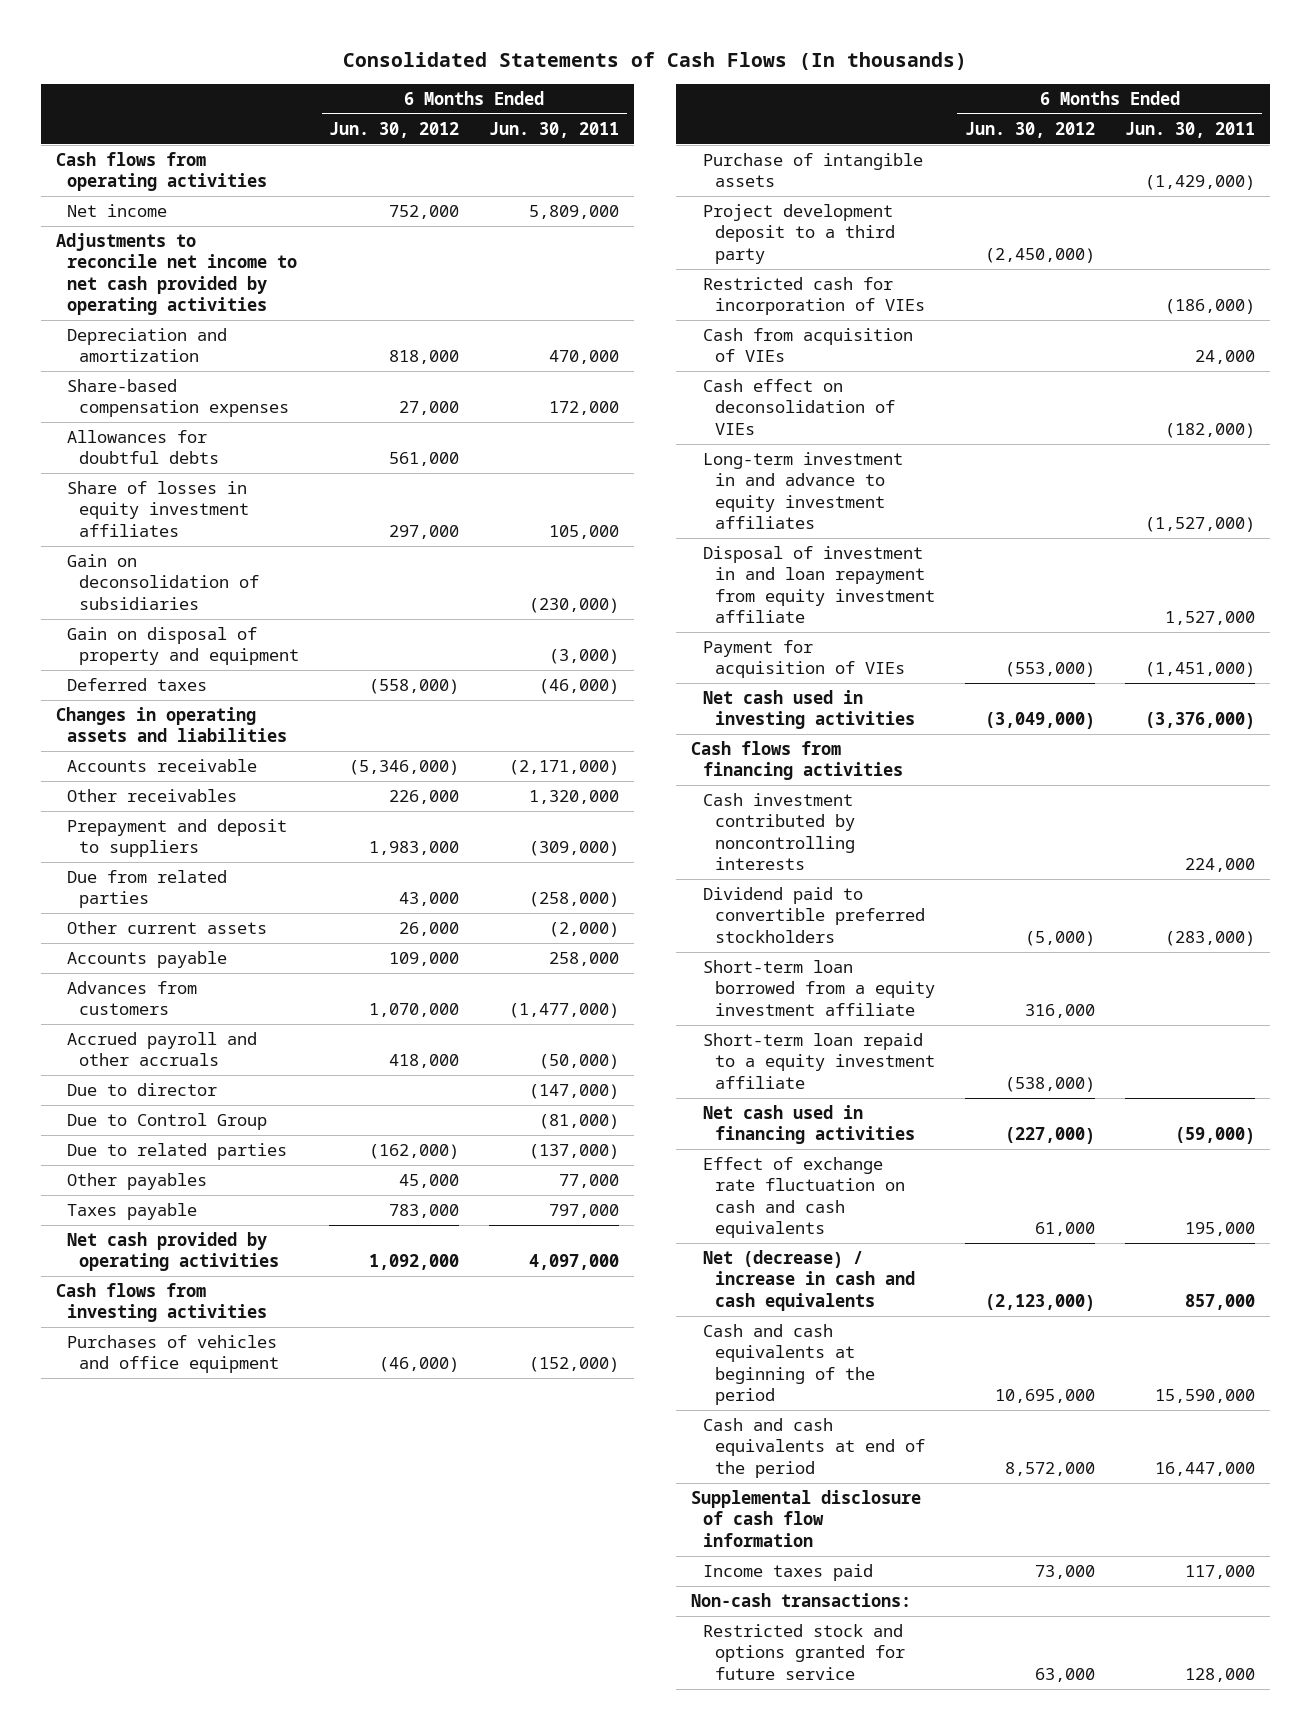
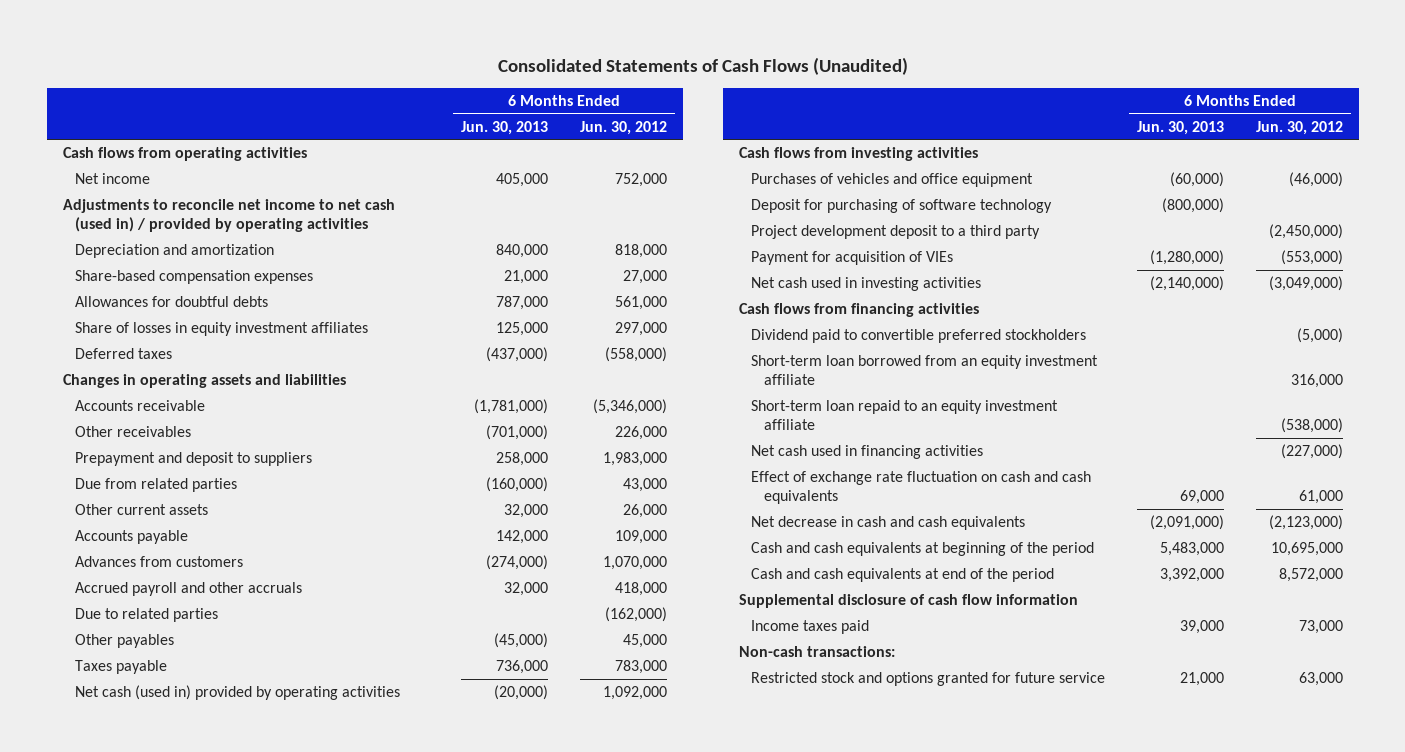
- Consolidated Statements of Cash Flows (In thousands)
+ Consolidated Statements of Cash Flows (Unaudited)
- | 6 Months Ended Jun. 30, 2012 | 6 Months Ended Jun. 30, 2011
+ | 6 Months Ended Jun. 30, 2013 | 6 Months Ended Jun. 30, 2012
- Adjustments to reconcile net income to net cash provided by operating activities
+ Adjustments to reconcile net income to net cash (used in) / provided by operating activities
- Gain on deconsolidation of subsidiaries | | (230,000)
- Gain on disposal of property and equipment | | (3,000)
- Due to director | | (147,000)
- Due to Control Group | | (81,000)
- Net cash provided by operating activities | 1,092,000 | 4,097,000
+ Net cash (used in) provided by operating activities | (20,000) | 1,092,000
- Purchase of intangible assets | | (1,429,000)
+ Deposit for purchasing of software technology | (800,000) |
- Restricted cash for incorporation of VIEs | | (186,000)
- Cash from acquisition of VIEs | | 24,000
- Cash effect on deconsolidation of VIEs | | (182,000)
- Long-term investment in and advance to equity investment affiliates | | (1,527,000)
- Disposal of investment in and loan repayment from equity investment affiliate | | 1,527,000
- Cash investment contributed by noncontrolling interests | | 224,000
- Short-term loan borrowed from a equity investment affiliate | 316,000 |
- Short-term loan repaid to a equity investment affiliate | (538,000) |
+ Short-term loan borrowed from an equity investment affiliate | | 316,000
+ Short-term loan repaid to an equity investment affiliate | | (538,000)
- Net (decrease) / increase in cash and cash equivalents | (2,123,000) | 857,000
+ Net decrease in cash and cash equivalents | (2,091,000) | (2,123,000)

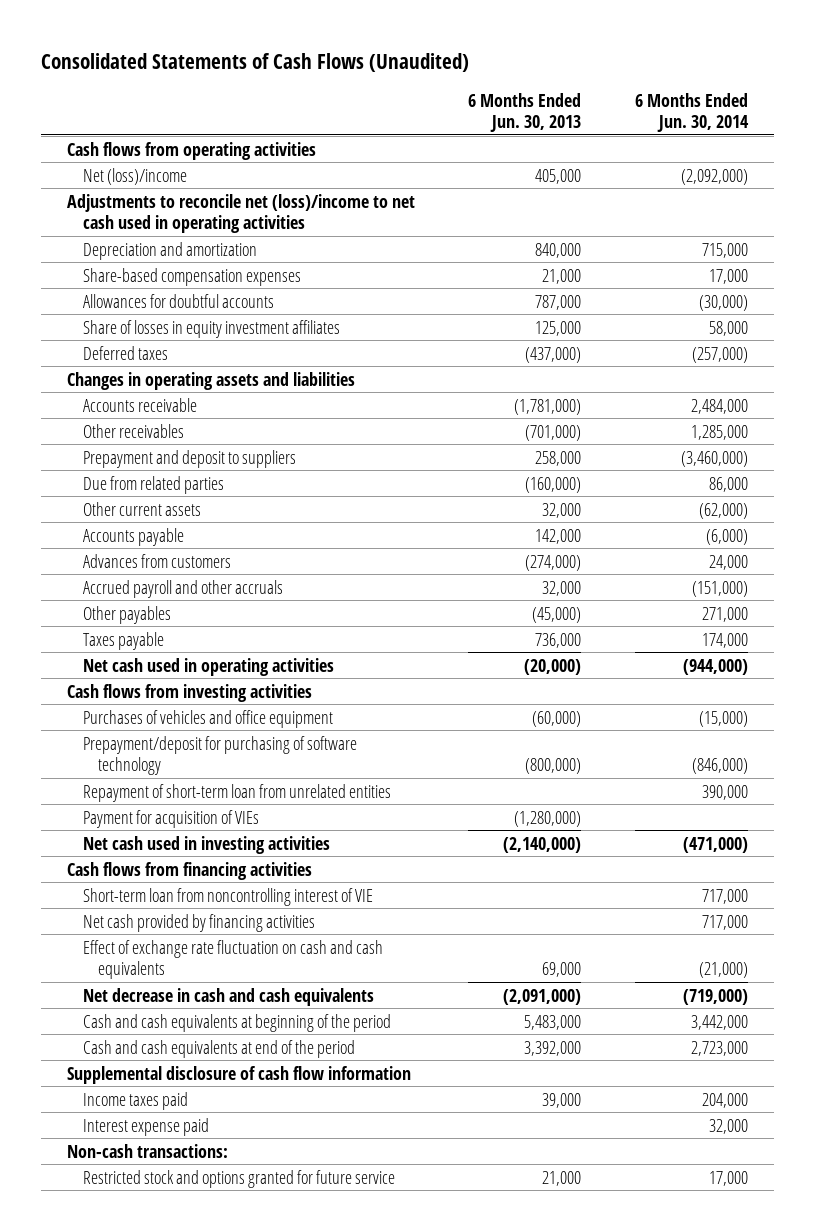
- | 6 Months Ended Jun. 30, 2013 | 6 Months Ended Jun. 30, 2012
+ | 6 Months Ended Jun. 30, 2013 | 6 Months Ended Jun. 30, 2014
- Net income | 405,000 | 752,000
- Adjustments to reconcile net income to net cash (used in) / provided by operating activities
+ Net (loss)/income | 405,000 | (2,092,000)
+ Adjustments to reconcile net (loss)/income to net cash used in operating activities
- Allowances for doubtful debts | 787,000 | 561,000
+ Allowances for doubtful accounts | 787,000 | (30,000)
- Due to related parties | | (162,000)
- Net cash (used in) provided by operating activities | (20,000) | 1,092,000
+ Net cash used in operating activities | (20,000) | (944,000)
- Deposit for purchasing of software technology | (800,000) |
- Project development deposit to a third party | | (2,450,000)
+ Prepayment/deposit for purchasing of software technology | (800,000) | (846,000)
+ Repayment of short-term loan from unrelated entities | | 390,000
- Dividend paid to convertible preferred stockholders | | (5,000)
- Short-term loan borrowed from an equity investment affiliate | | 316,000
- Short-term loan repaid to an equity investment affiliate | | (538,000)
- Net cash used in financing activities | | (227,000)
+ Short-term loan from noncontrolling interest of VIE | | 717,000
+ Net cash provided by financing activities | | 717,000
+ Interest expense paid | | 32,000

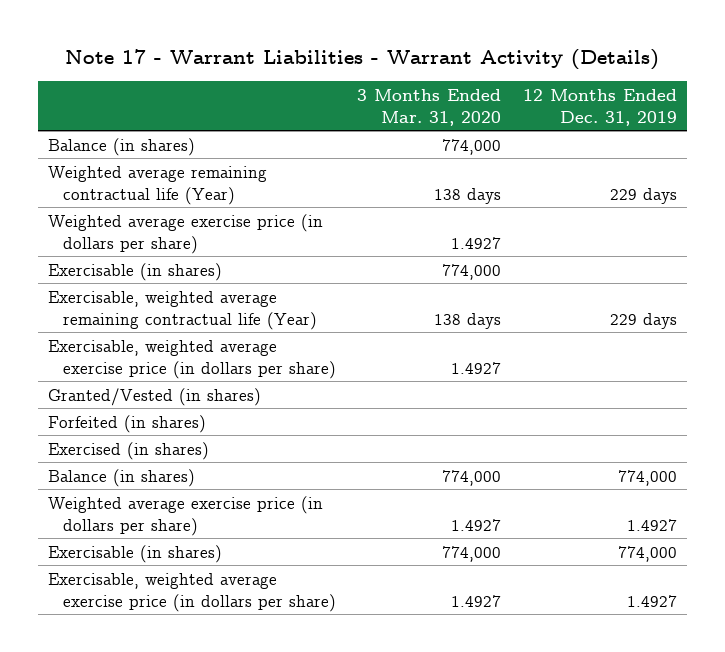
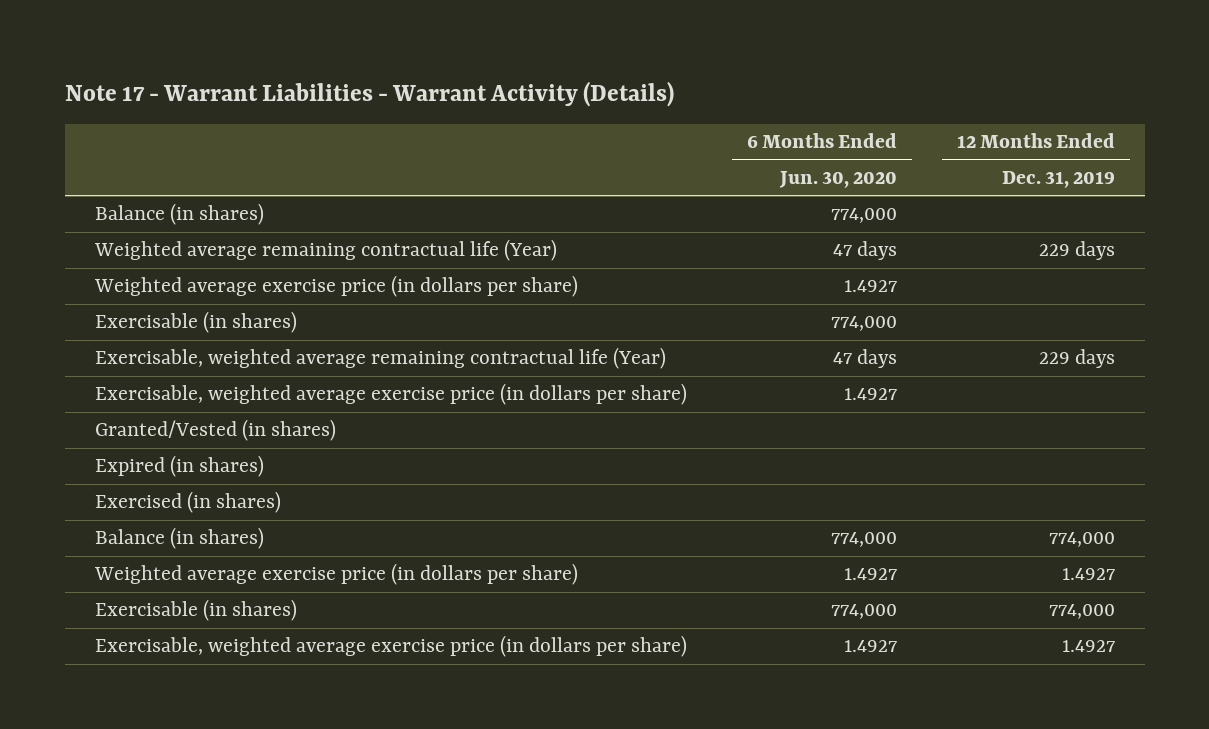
- | 3 Months Ended Mar. 31, 2020 | 12 Months Ended Dec. 31, 2019
+ | 6 Months Ended Jun. 30, 2020 | 12 Months Ended Dec. 31, 2019
- Forfeited (in shares)
+ Expired (in shares)

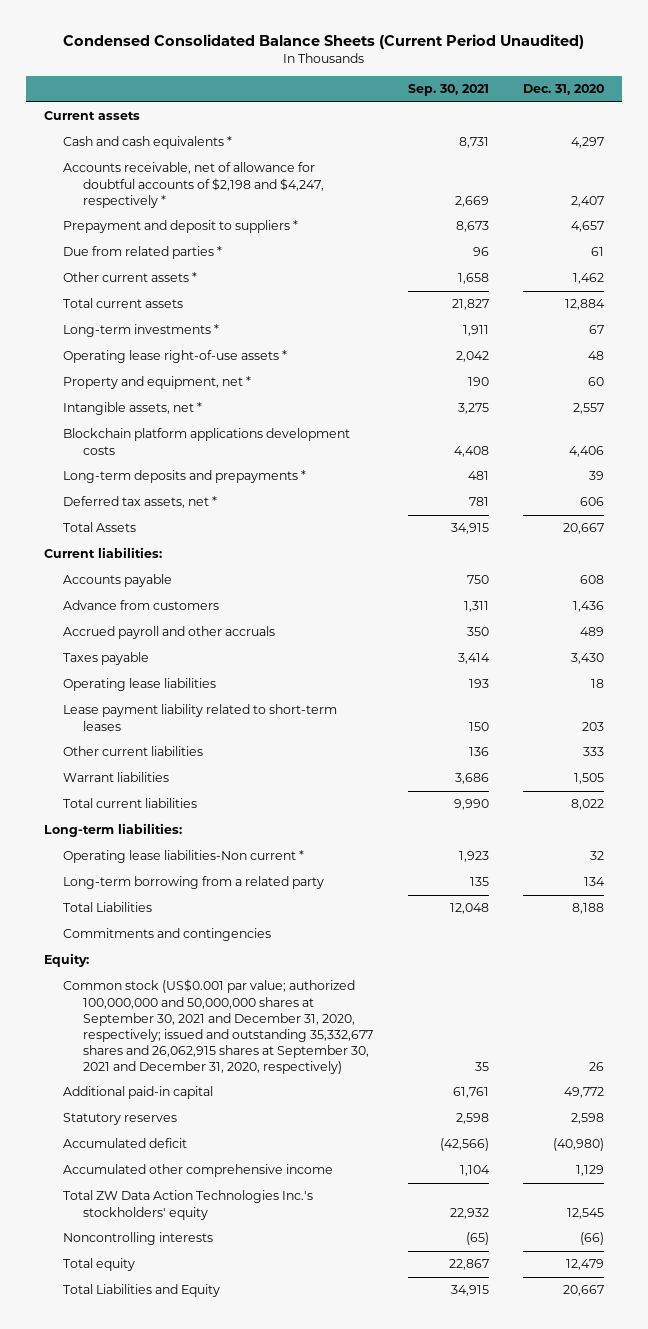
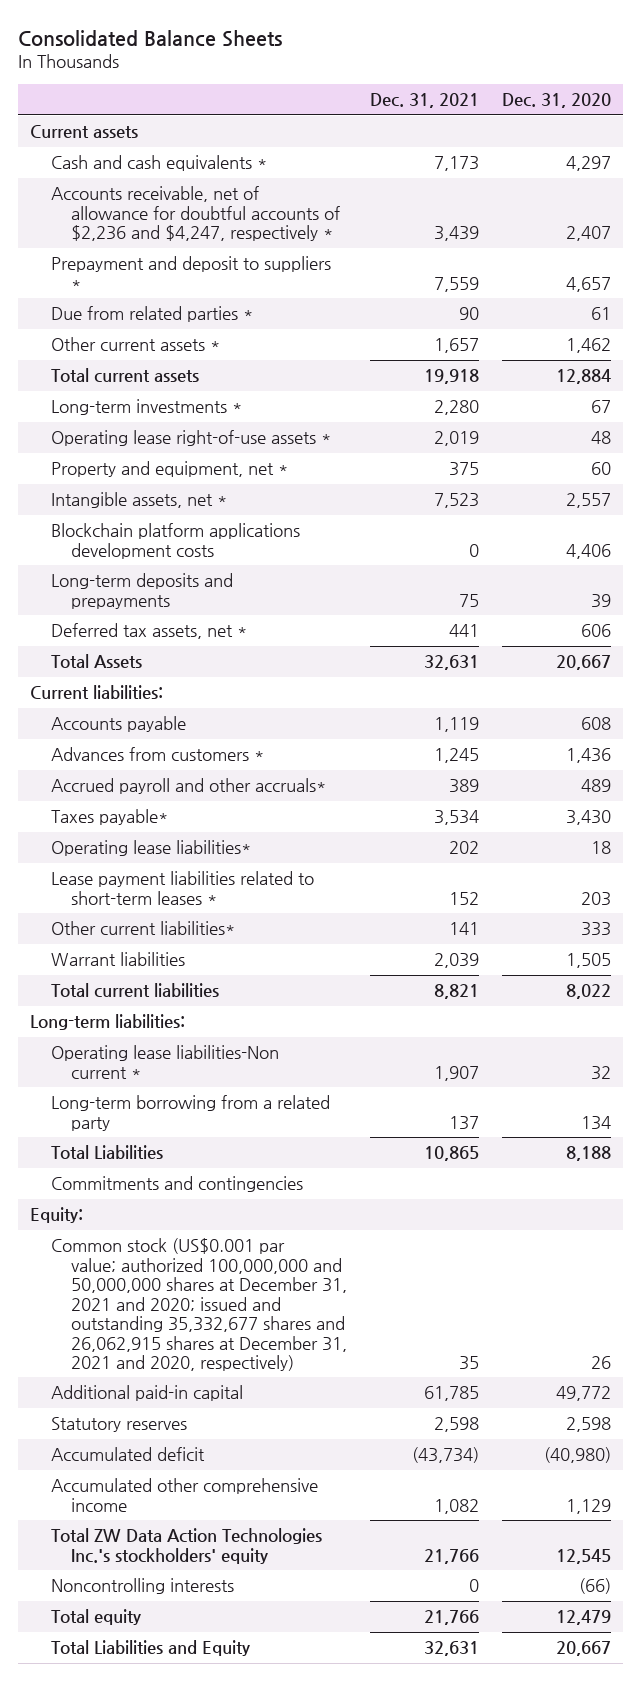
- Condensed Consolidated Balance Sheets (Current Period Unaudited)
+ Consolidated Balance Sheets
- | Sep. 30, 2021 | Dec. 31, 2020
+ | Dec. 31, 2021 | Dec. 31, 2020
- Accounts receivable, net of allowance for doubtful accounts of $2,198 and $4,247, respectively * | 2,669 | 2,407
+ Accounts receivable, net of allowance for doubtful accounts of $2,236 and $4,247, respectively * | 3,439 | 2,407
- Long-term deposits and prepayments * | 481 | 39
+ Long-term deposits and prepayments | 75 | 39
- Advance from customers | 1,311 | 1,436
- Accrued payroll and other accruals | 350 | 489
- Taxes payable | 3,414 | 3,430
- Operating lease liabilities | 193 | 18
- Lease payment liability related to short-term leases | 150 | 203
- Other current liabilities | 136 | 333
+ Advances from customers * | 1,245 | 1,436
+ Accrued payroll and other accruals* | 389 | 489
+ Taxes payable* | 3,534 | 3,430
+ Operating lease liabilities* | 202 | 18
+ Lease payment liabilities related to short-term leases * | 152 | 203
+ Other current liabilities* | 141 | 333
- Common stock (US$0.001 par value; authorized 100,000,000 and 50,000,000 shares at September 30, 2021 and December 31, 2020, respectively; issued and outstanding 35,332,677 shares and 26,062,915 shares at September 30, 2021 and December 31, 2020, respectively) | 35 | 26
+ Common stock (US$0.001 par value; authorized 100,000,000 and 50,000,000 shares at December 31, 2021 and 2020; issued and outstanding 35,332,677 shares and 26,062,915 shares at December 31, 2021 and 2020, respectively) | 35 | 26

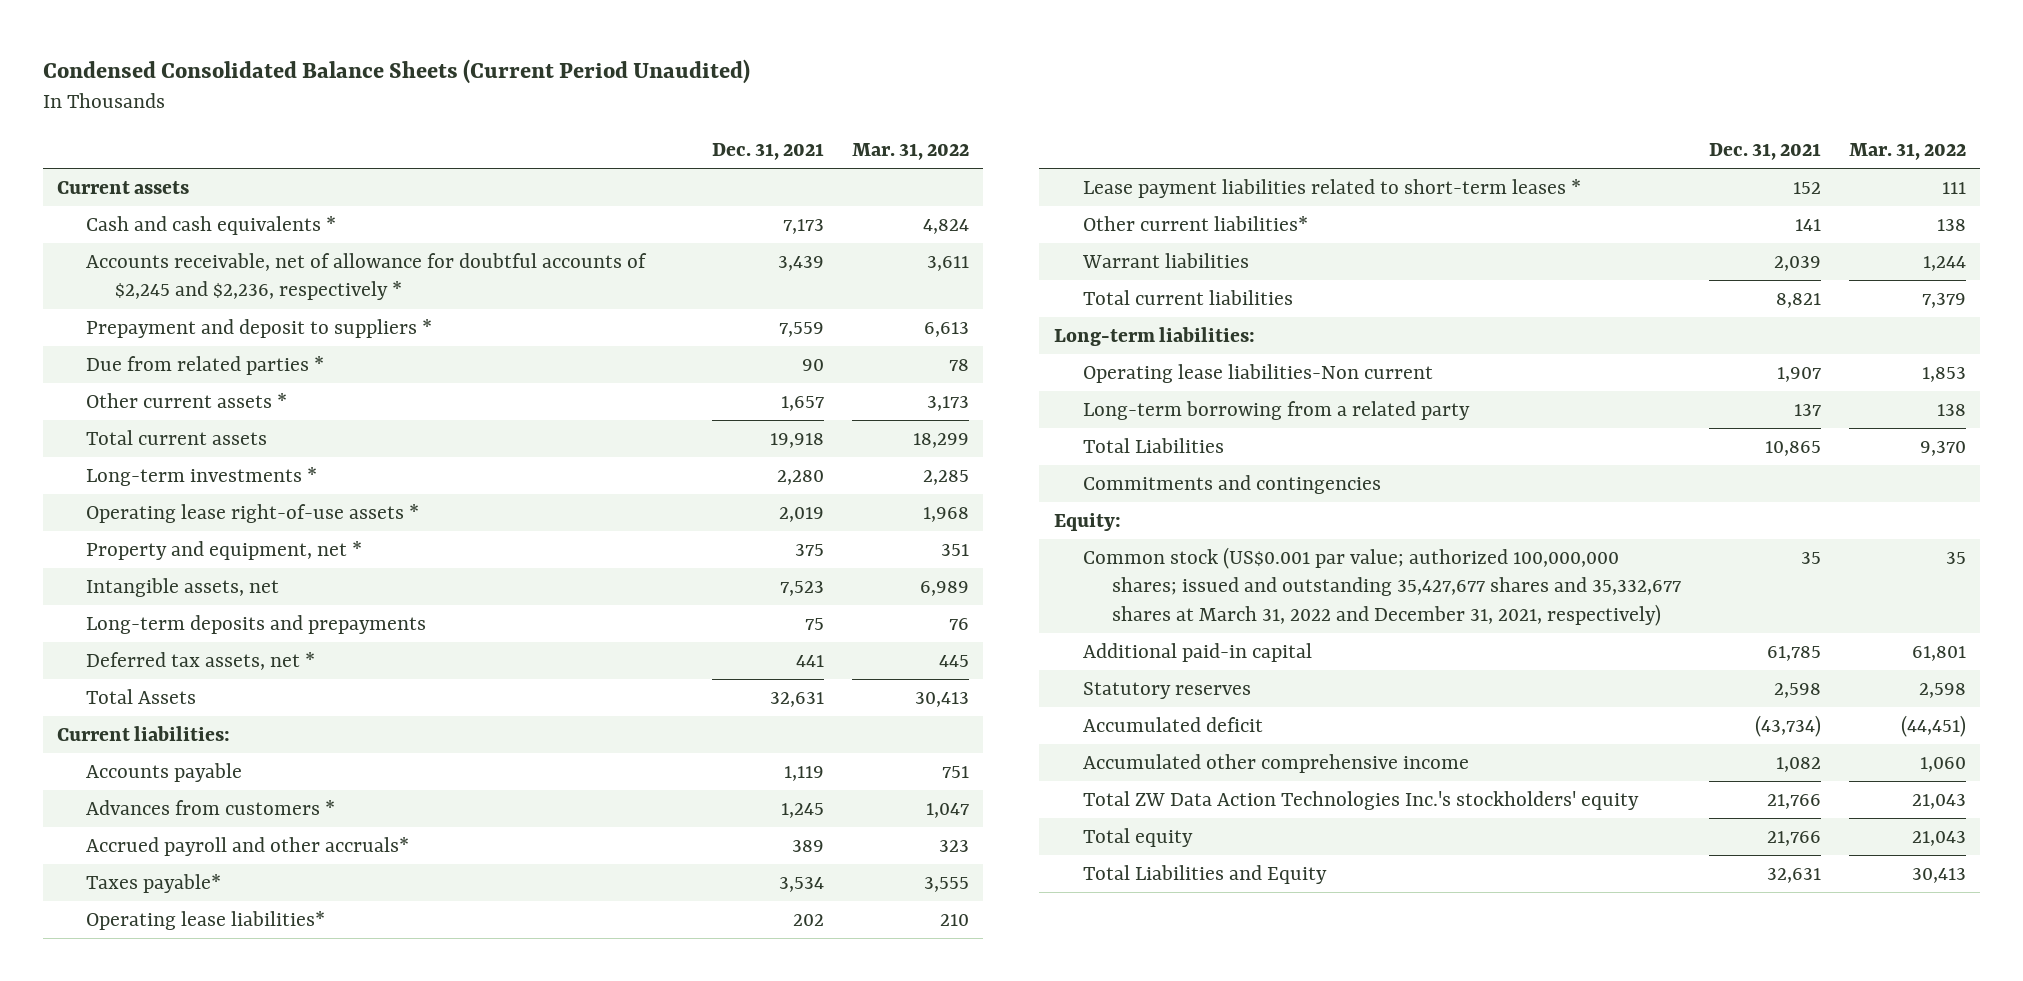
- Consolidated Balance Sheets
+ Condensed Consolidated Balance Sheets (Current Period Unaudited)
- | Dec. 31, 2021 | Dec. 31, 2020
+ | Dec. 31, 2021 | Mar. 31, 2022
- Accounts receivable, net of allowance for doubtful accounts of $2,236 and $4,247, respectively * | 3,439 | 2,407
+ Accounts receivable, net of allowance for doubtful accounts of $2,245 and $2,236, respectively * | 3,439 | 3,611
- Intangible assets, net * | 7,523 | 2,557
- Blockchain platform applications development costs | 0 | 4,406
+ Intangible assets, net | 7,523 | 6,989
- Operating lease liabilities-Non current * | 1,907 | 32
+ Operating lease liabilities-Non current | 1,907 | 1,853
- Common stock (US$0.001 par value; authorized 100,000,000 and 50,000,000 shares at December 31, 2021 and 2020; issued and outstanding 35,332,677 shares and 26,062,915 shares at December 31, 2021 and 2020, respectively) | 35 | 26
+ Common stock (US$0.001 par value; authorized 100,000,000 shares; issued and outstanding 35,427,677 shares and 35,332,677 shares at March 31, 2022 and December 31, 2021, respectively) | 35 | 35
- Noncontrolling interests | 0 | (66)

